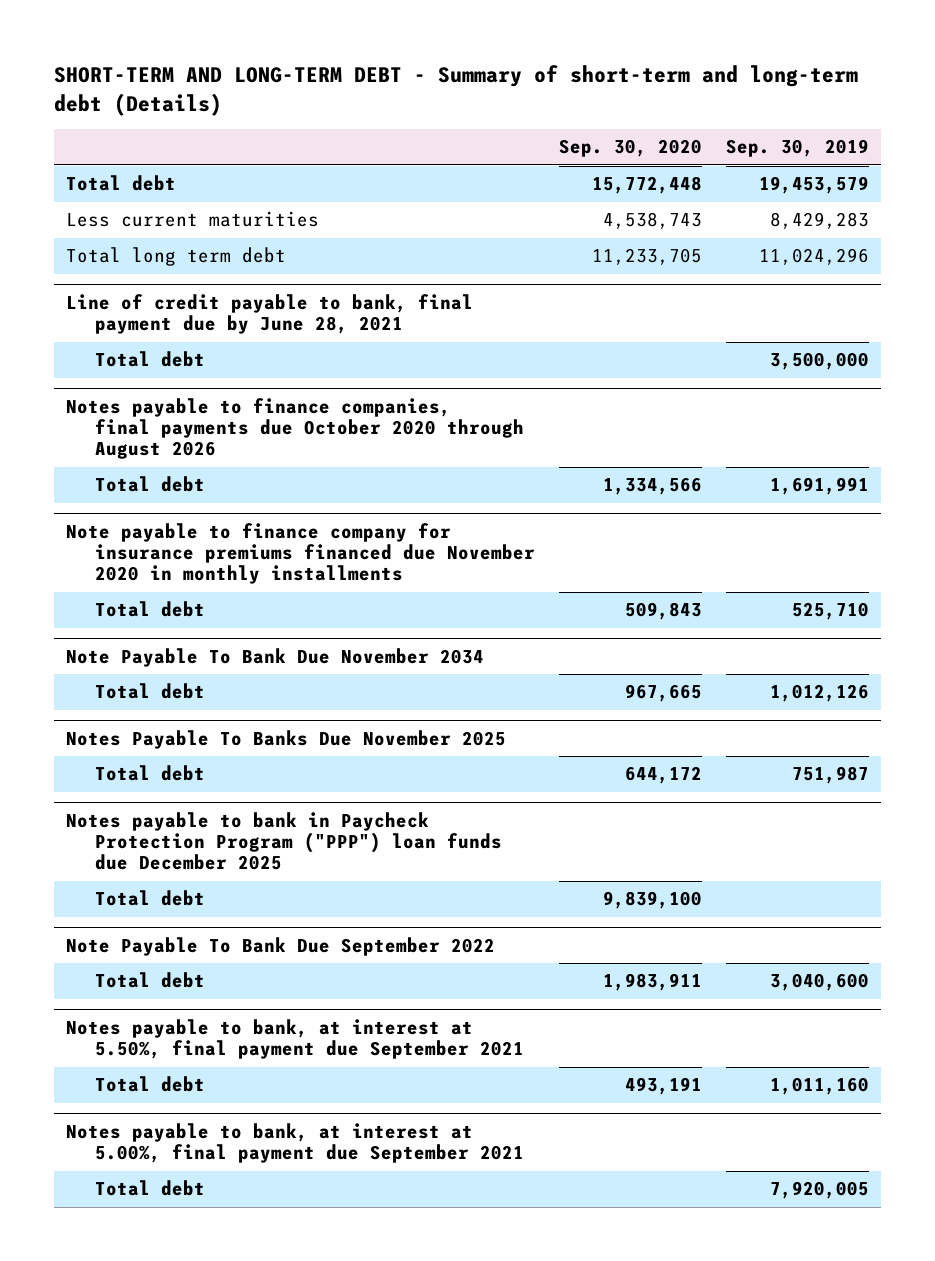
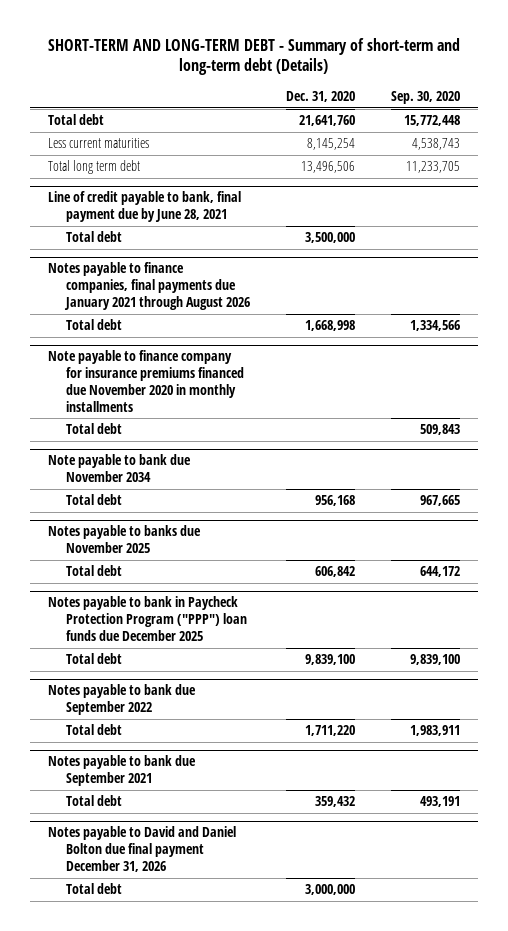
- | Sep. 30, 2020 | Sep. 30, 2019
+ | Dec. 31, 2020 | Sep. 30, 2020
- Notes payable to finance companies, final payments due October 2020 through August 2026
+ Notes payable to finance companies, final payments due January 2021 through August 2026
- Note Payable To Bank Due November 2034
+ Note payable to bank due November 2034
- Notes Payable To Banks Due November 2025
+ Notes payable to banks due November 2025
- Note Payable To Bank Due September 2022
+ Notes payable to bank due September 2022
- Notes payable to bank, at interest at 5.50%, final payment due September 2021
+ Notes payable to bank due September 2021
- Notes payable to bank, at interest at 5.00%, final payment due September 2021
+ Notes payable to David and Daniel Bolton due final payment December 31, 2026

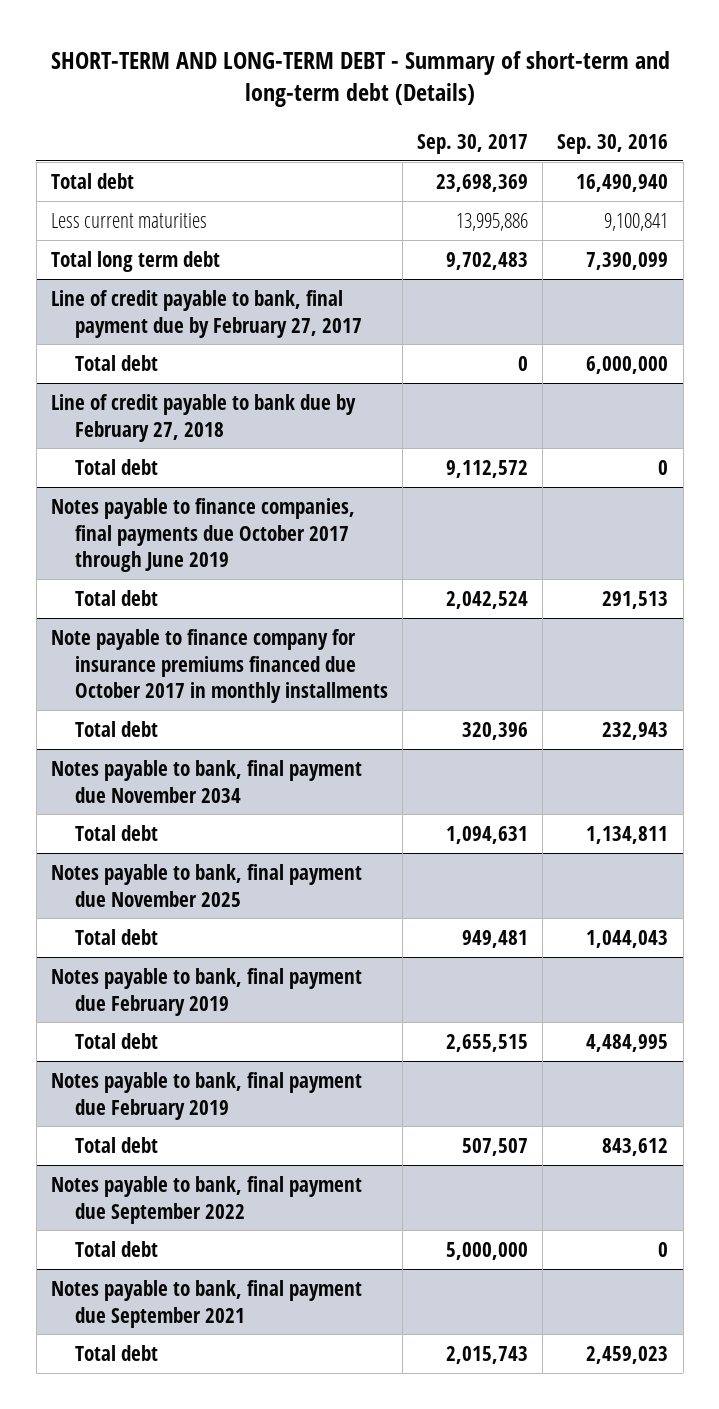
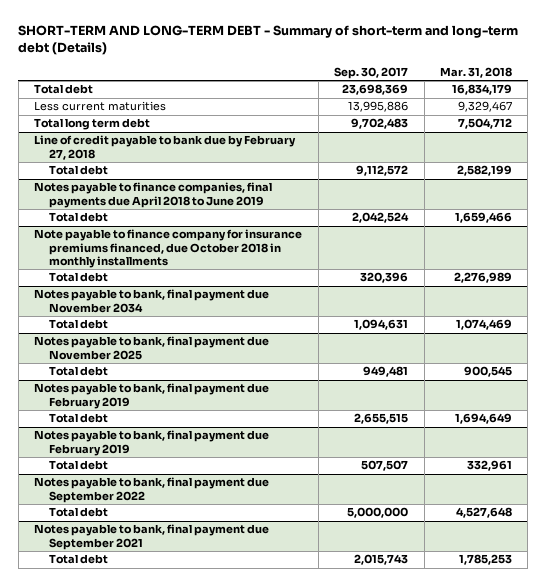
- | Sep. 30, 2017 | Sep. 30, 2016
+ | Sep. 30, 2017 | Mar. 31, 2018
- Line of credit payable to bank, final payment due by February 27, 2017
- Total debt | 0 | 6,000,000
- Notes payable to finance companies, final payments due October 2017 through June 2019
+ Notes payable to finance companies, final payments due April 2018 to June 2019
- Note payable to finance company for insurance premiums financed due October 2017 in monthly installments
+ Note payable to finance company for insurance premiums financed, due October 2018 in monthly installments

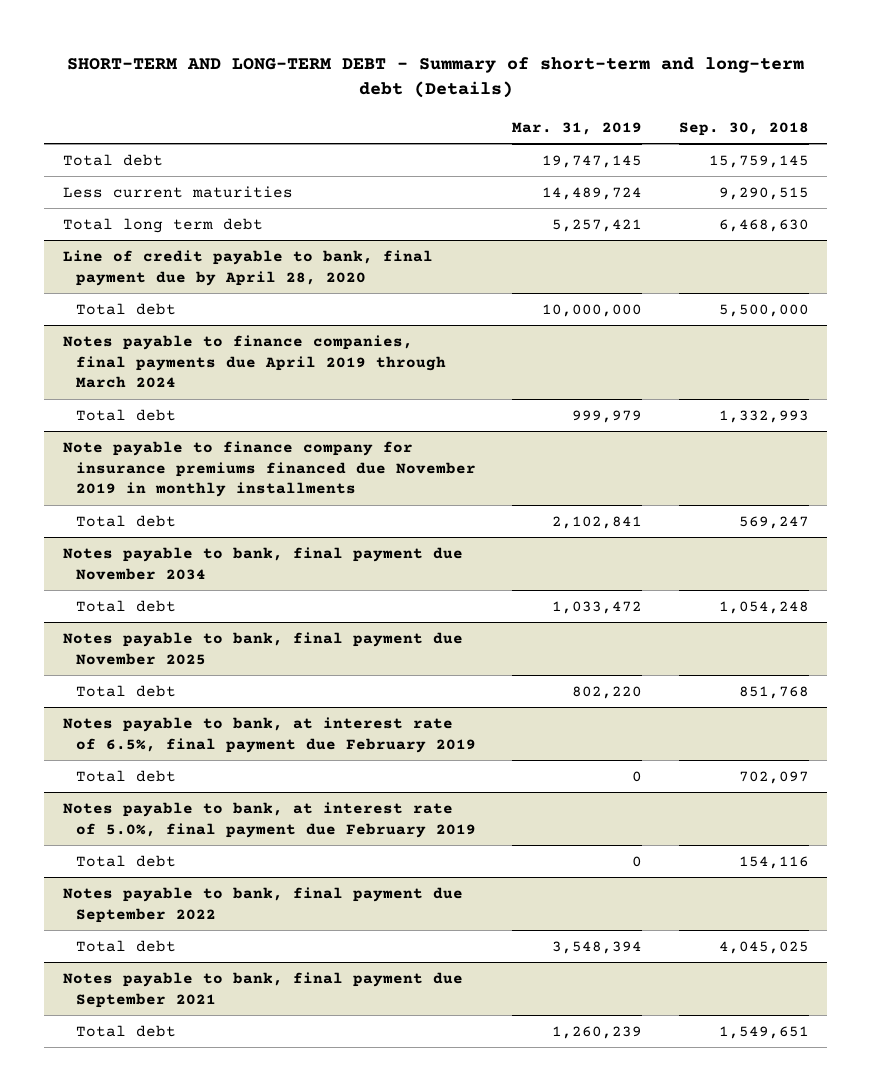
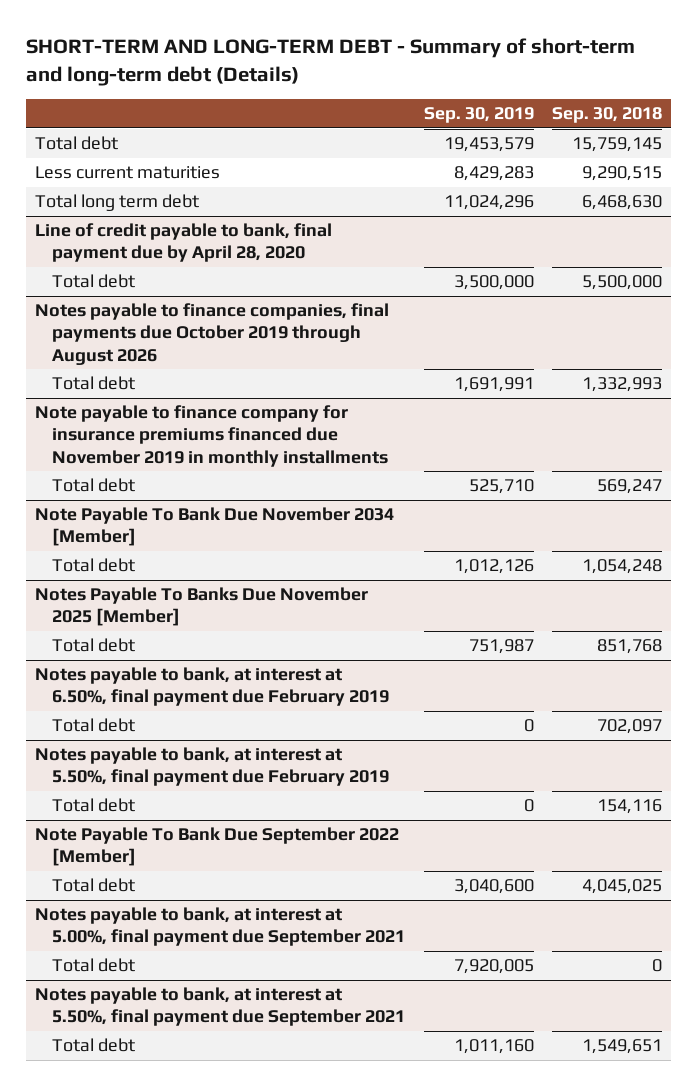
- | Mar. 31, 2019 | Sep. 30, 2018
+ | Sep. 30, 2019 | Sep. 30, 2018
- Notes payable to finance companies, final payments due April 2019 through March 2024
+ Notes payable to finance companies, final payments due October 2019 through August 2026
- Notes payable to bank, final payment due November 2034
+ Note Payable To Bank Due November 2034 [Member]
- Notes payable to bank, final payment due November 2025
+ Notes Payable To Banks Due November 2025 [Member]
- Notes payable to bank, at interest rate of 6.5%, final payment due February 2019
+ Notes payable to bank, at interest at 6.50%, final payment due February 2019
- Notes payable to bank, at interest rate of 5.0%, final payment due February 2019
+ Notes payable to bank, at interest at 5.50%, final payment due February 2019
- Notes payable to bank, final payment due September 2022
+ Note Payable To Bank Due September 2022 [Member]
- Notes payable to bank, final payment due September 2021
+ Notes payable to bank, at interest at 5.00%, final payment due September 2021
+ Total debt | 7,920,005 | 0
+ Notes payable to bank, at interest at 5.50%, final payment due September 2021

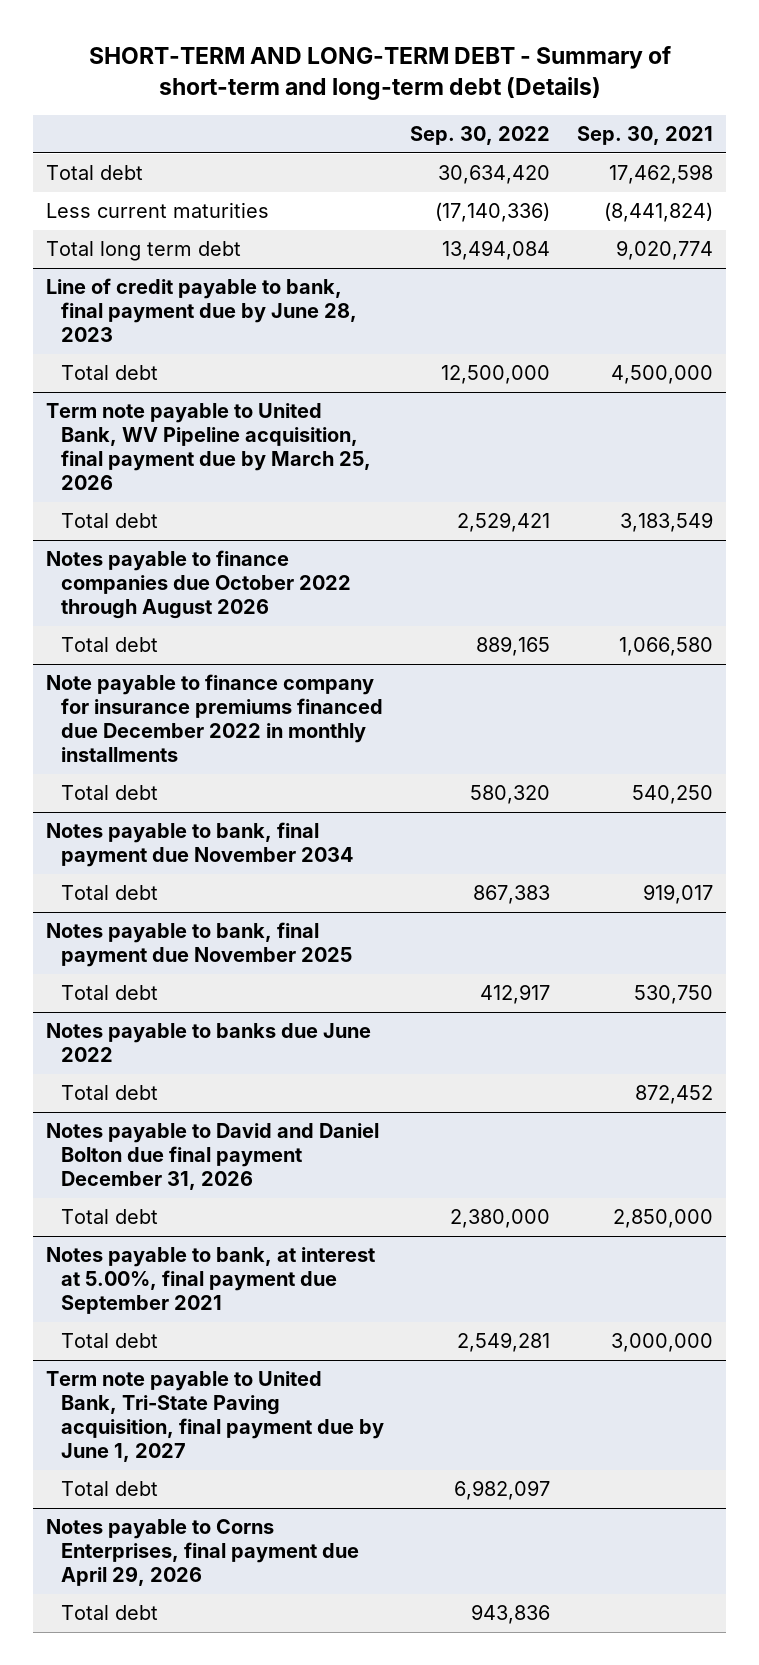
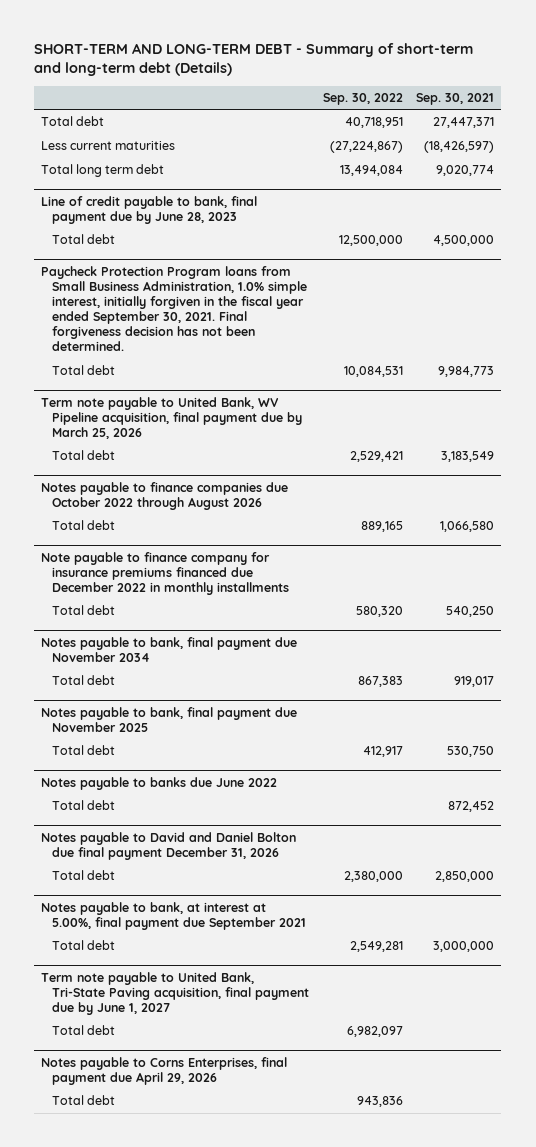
- Total debt | 30,634,420 | 17,462,598
- Less current maturities | (17,140,336) | (8,441,824)
+ Total debt | 40,718,951 | 27,447,371
+ Less current maturities | (27,224,867) | (18,426,597)
+ Paycheck Protection Program loans from Small Business Administration, 1.0% simple interest, initially forgiven in the fiscal year ended September 30, 2021. Final forgiveness decision has not been determined.
+ Total debt | 10,084,531 | 9,984,773

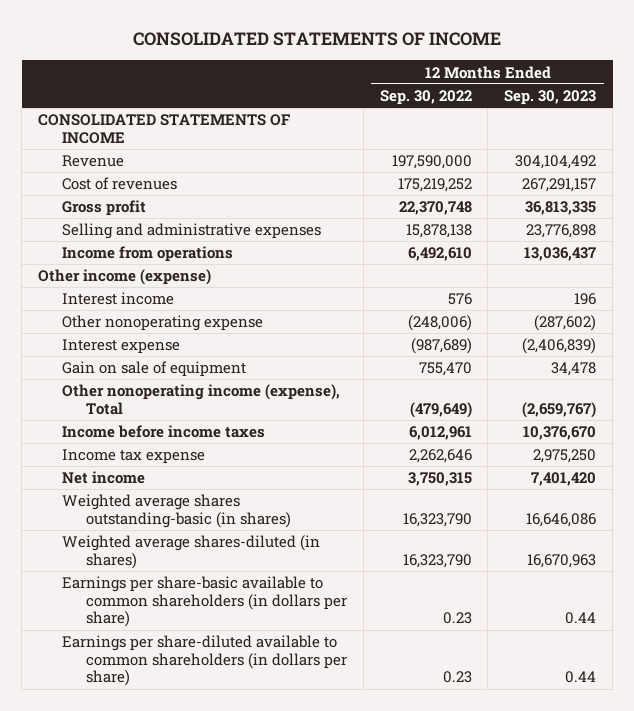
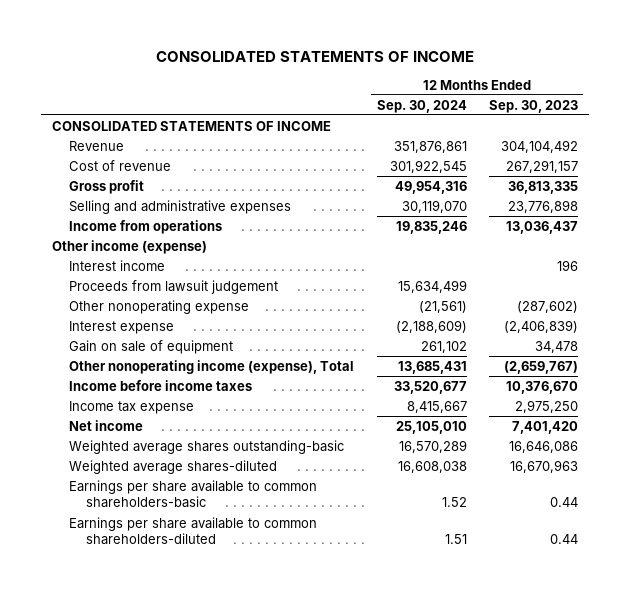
- | 12 Months Ended Sep. 30, 2022 | 12 Months Ended Sep. 30, 2023
+ | 12 Months Ended Sep. 30, 2024 | 12 Months Ended Sep. 30, 2023
- Cost of revenues | 175,219,252 | 267,291,157
+ Cost of revenue | 301,922,545 | 267,291,157
+ Proceeds from lawsuit judgement | 15,634,499 |
- Weighted average shares outstanding-basic (in shares) | 16,323,790 | 16,646,086
- Weighted average shares-diluted (in shares) | 16,323,790 | 16,670,963
- Earnings per share-basic available to common shareholders (in dollars per share) | 0.23 | 0.44
- Earnings per share-diluted available to common shareholders (in dollars per share) | 0.23 | 0.44
+ Weighted average shares outstanding-basic | 16,570,289 | 16,646,086
+ Weighted average shares-diluted | 16,608,038 | 16,670,963
+ Earnings per share available to common shareholders-basic | 1.52 | 0.44
+ Earnings per share available to common shareholders-diluted | 1.51 | 0.44

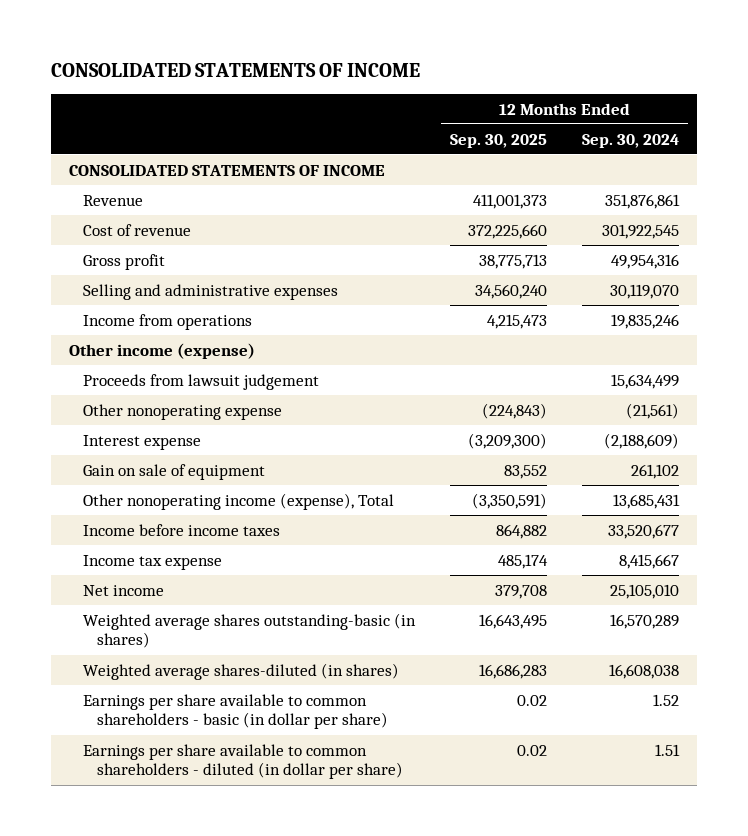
- | 12 Months Ended Sep. 30, 2024 | 12 Months Ended Sep. 30, 2023
+ | 12 Months Ended Sep. 30, 2025 | 12 Months Ended Sep. 30, 2024
- Interest income | | 196
- Weighted average shares outstanding-basic | 16,570,289 | 16,646,086
- Weighted average shares-diluted | 16,608,038 | 16,670,963
- Earnings per share available to common shareholders-basic | 1.52 | 0.44
- Earnings per share available to common shareholders-diluted | 1.51 | 0.44
+ Weighted average shares outstanding-basic (in shares) | 16,643,495 | 16,570,289
+ Weighted average shares-diluted (in shares) | 16,686,283 | 16,608,038
+ Earnings per share available to common shareholders - basic (in dollar per share) | 0.02 | 1.52
+ Earnings per share available to common shareholders - diluted (in dollar per share) | 0.02 | 1.51

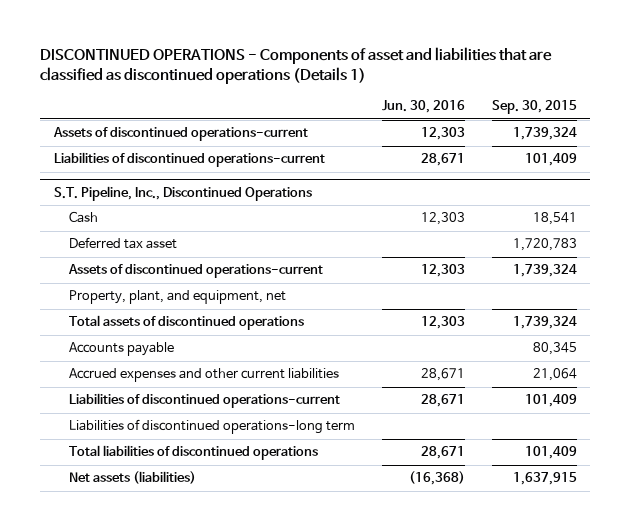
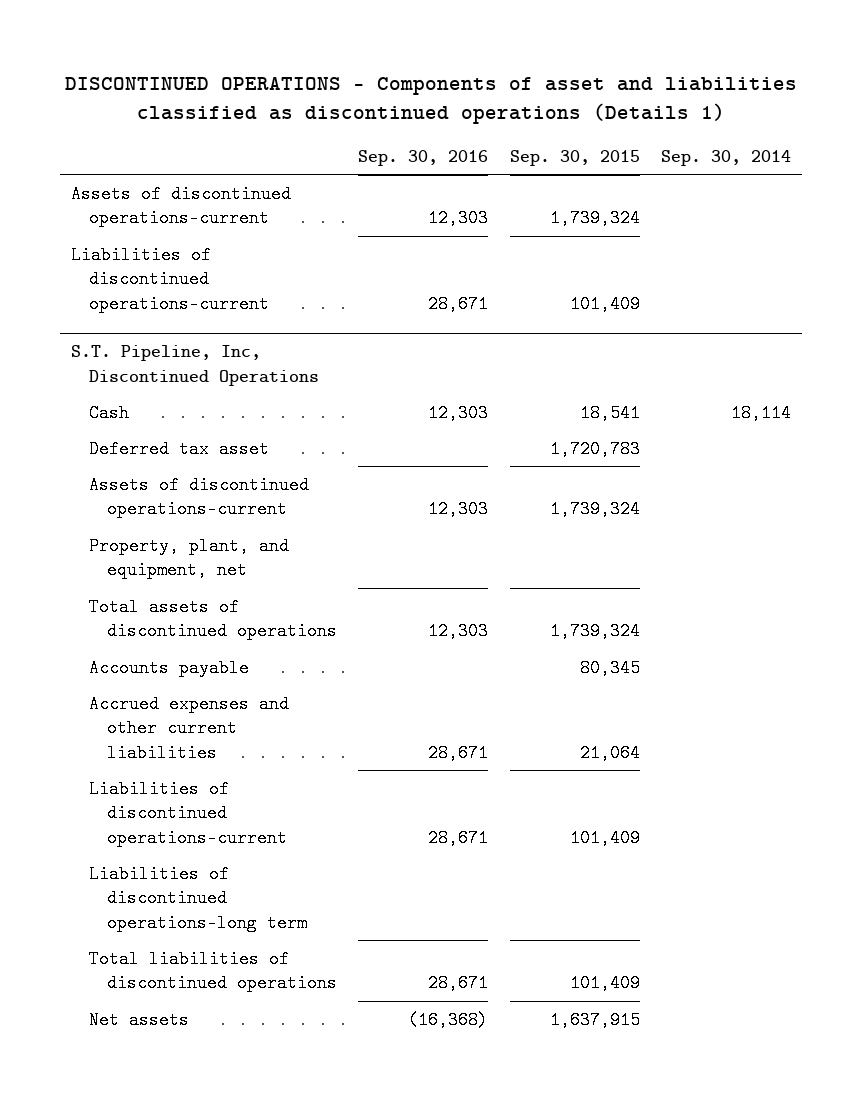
- DISCONTINUED OPERATIONS - Components of asset and liabilities that are classified as discontinued operations (Details 1)
+ DISCONTINUED OPERATIONS - Components of asset and liabilities classified as discontinued operations (Details 1)
- | Jun. 30, 2016 | Sep. 30, 2015
+ | Sep. 30, 2016 | Sep. 30, 2015 | Sep. 30, 2014
- S.T. Pipeline, Inc., Discontinued Operations
+ S.T. Pipeline, Inc, Discontinued Operations
- Net assets (liabilities) | (16,368) | 1,637,915
+ Net assets | (16,368) | 1,637,915 |

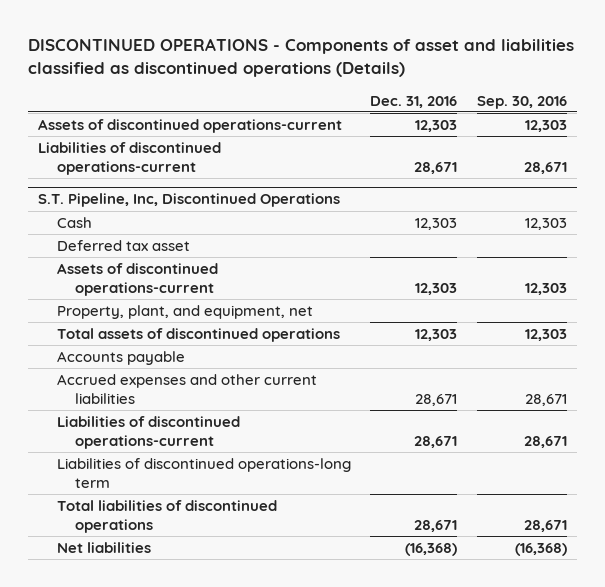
- DISCONTINUED OPERATIONS - Components of asset and liabilities classified as discontinued operations (Details 1)
+ DISCONTINUED OPERATIONS - Components of asset and liabilities classified as discontinued operations (Details)
- | Sep. 30, 2016 | Sep. 30, 2015 | Sep. 30, 2014
+ | Dec. 31, 2016 | Sep. 30, 2016
@ S.T. Pipeline, Inc, Discontinued Operations
- Net assets | (16,368) | 1,637,915 |
+ Net liabilities | (16,368) | (16,368)

